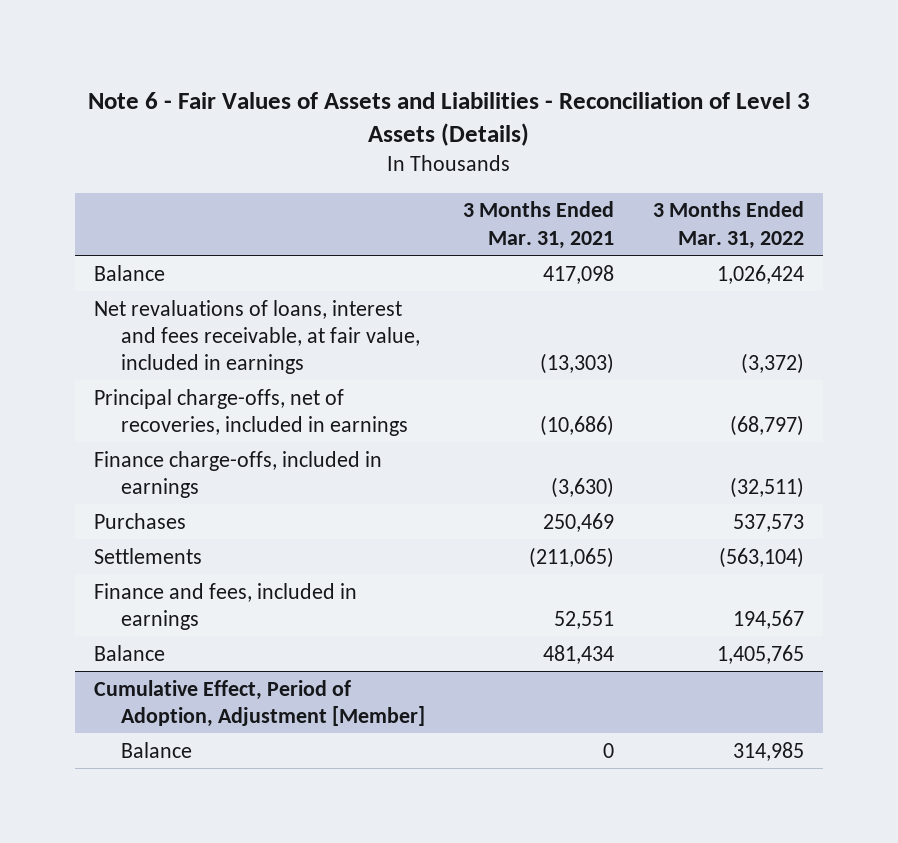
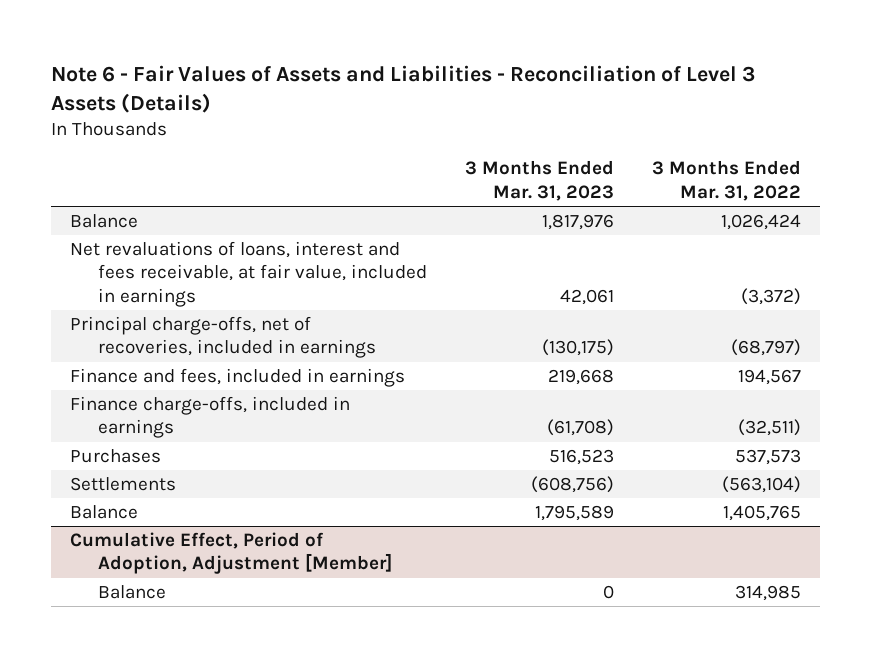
- | 3 Months Ended Mar. 31, 2021 | 3 Months Ended Mar. 31, 2022
+ | 3 Months Ended Mar. 31, 2023 | 3 Months Ended Mar. 31, 2022
moved up: Finance and fees, included in earnings | 219,668 | 194,567

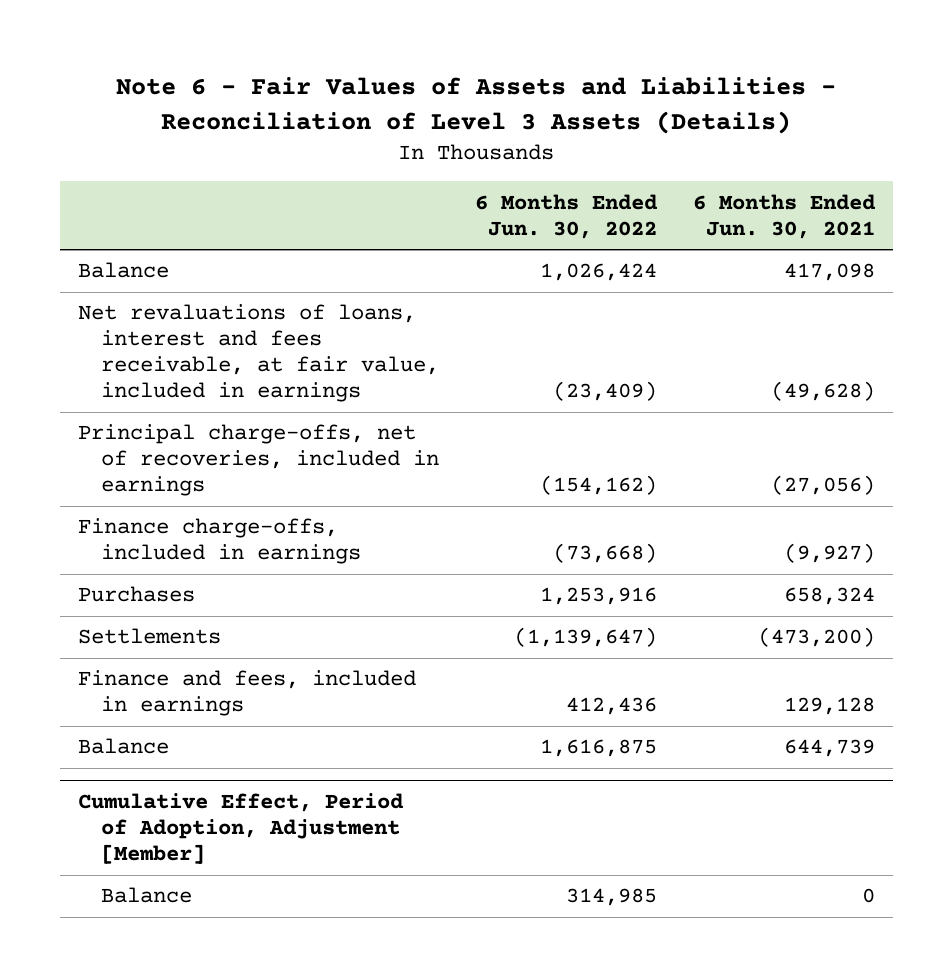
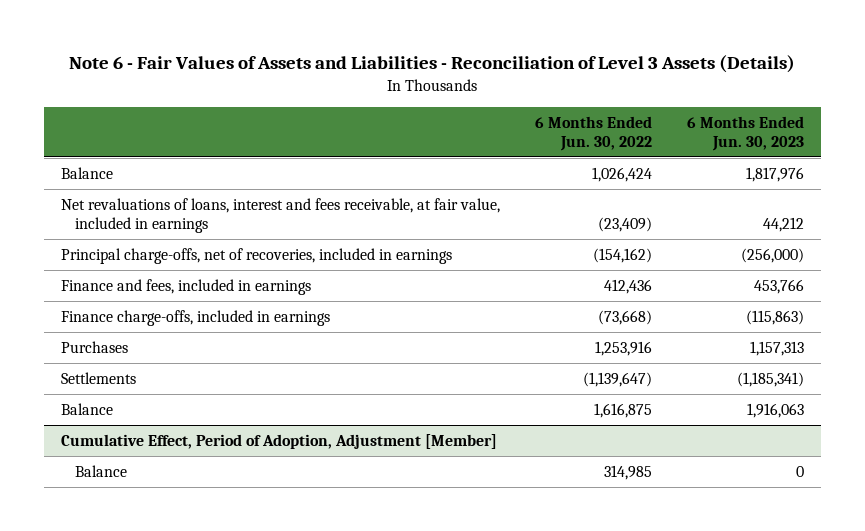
- | 6 Months Ended Jun. 30, 2022 | 6 Months Ended Jun. 30, 2021
+ | 6 Months Ended Jun. 30, 2022 | 6 Months Ended Jun. 30, 2023
moved up: Finance and fees, included in earnings | 412,436 | 453,766

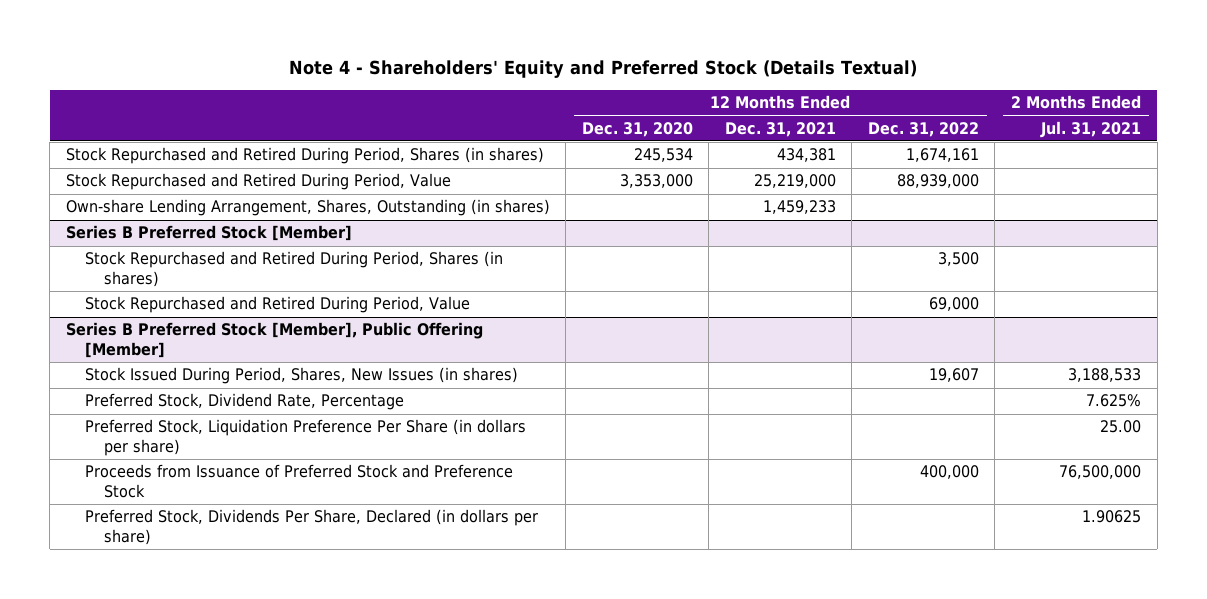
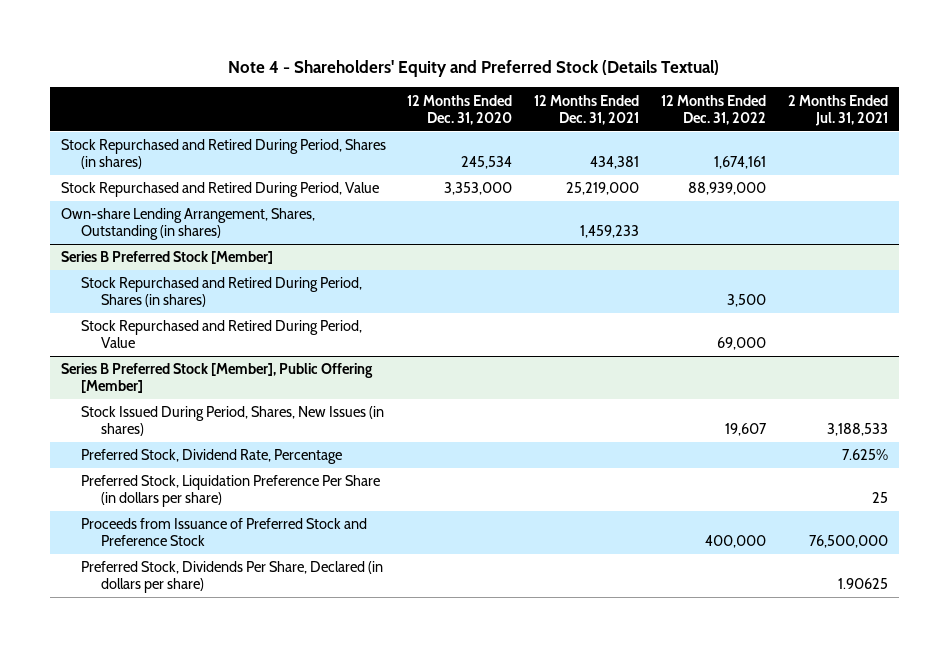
@ Series B Preferred Stock [Member], Public Offering [Member]
- Preferred Stock, Liquidation Preference Per Share (in dollars per share) | | | | 25.00
+ Preferred Stock, Liquidation Preference Per Share (in dollars per share) | | | | 25

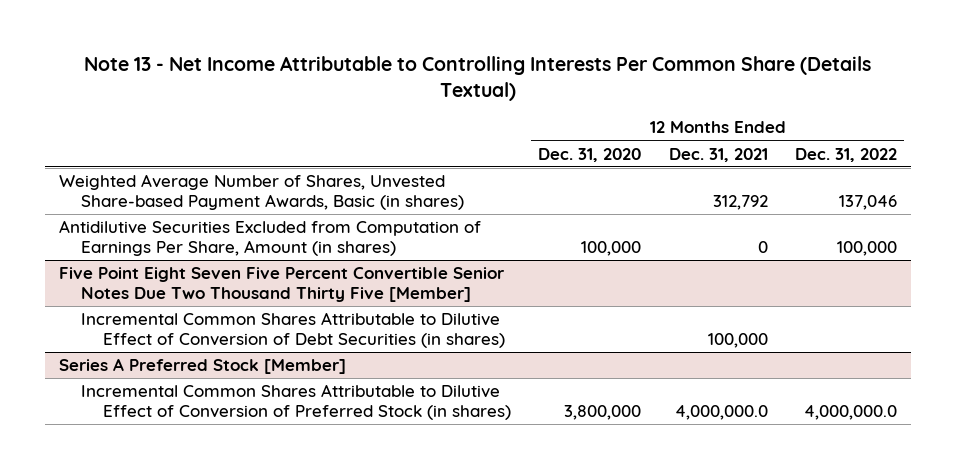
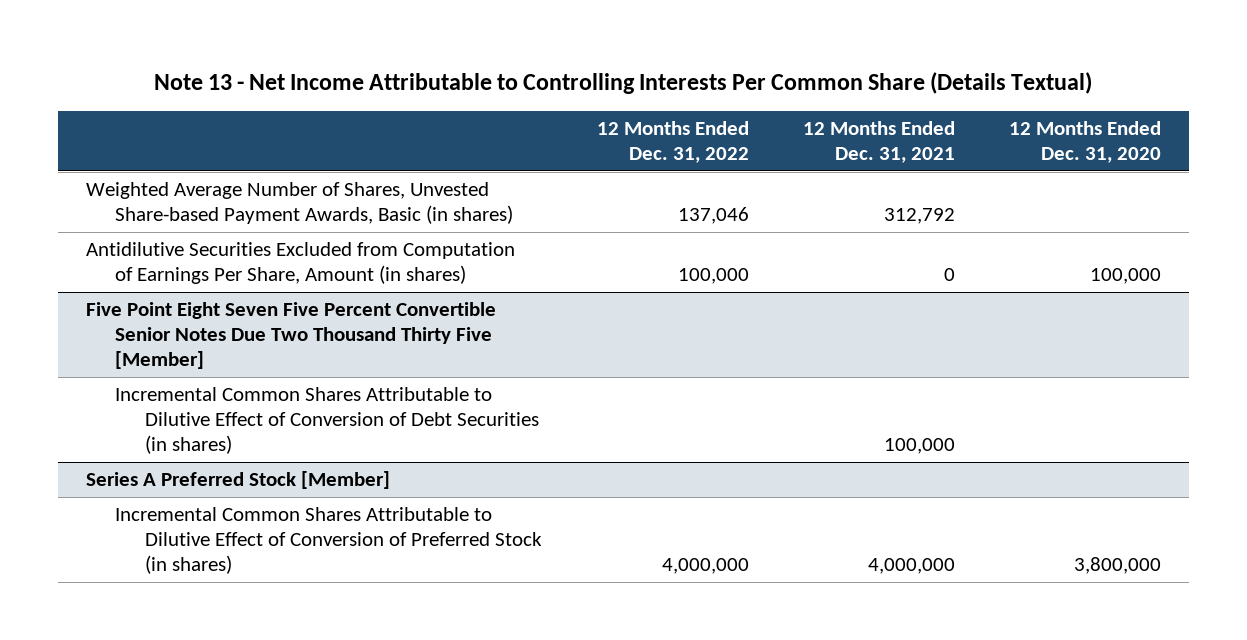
- | 12 Months Ended Dec. 31, 2020 | 12 Months Ended Dec. 31, 2021 | 12 Months Ended Dec. 31, 2022
+ | 12 Months Ended Dec. 31, 2022 | 12 Months Ended Dec. 31, 2021 | 12 Months Ended Dec. 31, 2020
@ Series A Preferred Stock [Member]
- Incremental Common Shares Attributable to Dilutive Effect of Conversion of Preferred Stock (in shares) | 3,800,000 | 4,000,000.0 | 4,000,000.0
+ Incremental Common Shares Attributable to Dilutive Effect of Conversion of Preferred Stock (in shares) | 4,000,000 | 4,000,000 | 3,800,000

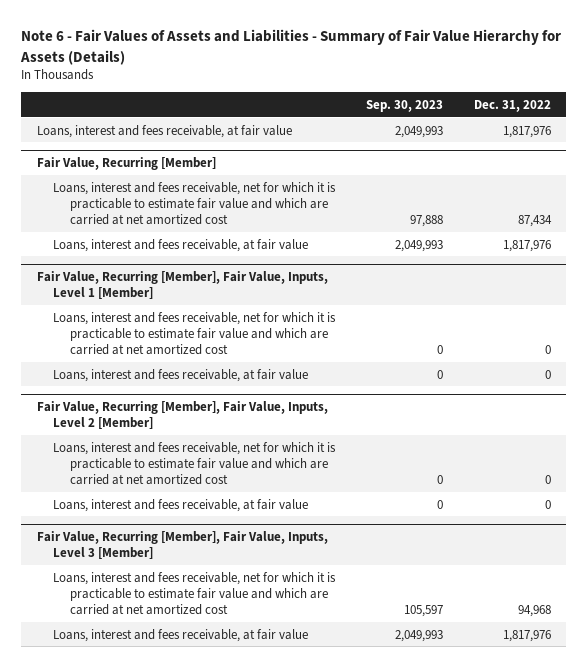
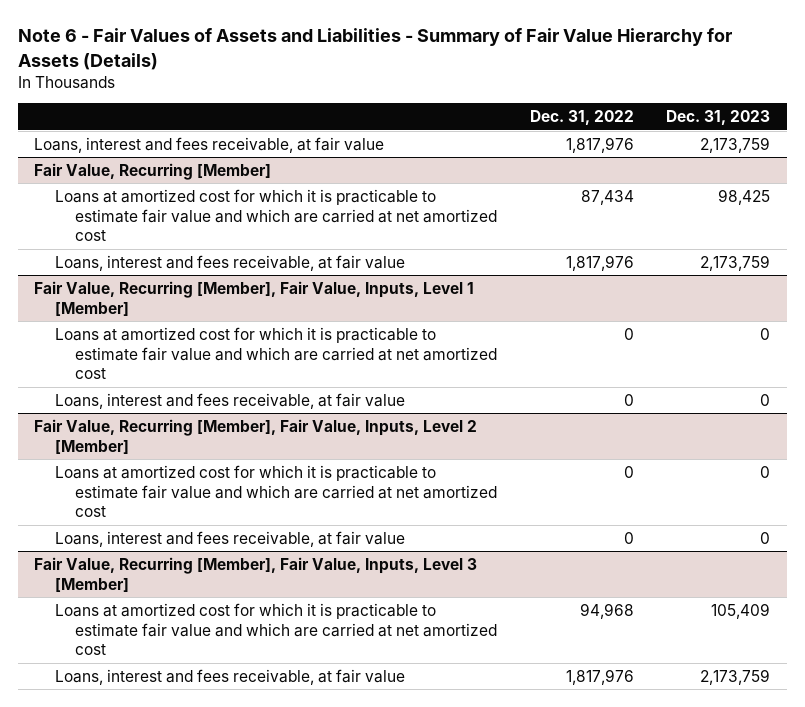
- | Sep. 30, 2023 | Dec. 31, 2022
+ | Dec. 31, 2022 | Dec. 31, 2023
@ Fair Value, Recurring [Member]
- Loans, interest and fees receivable, net for which it is practicable to estimate fair value and which are carried at net amortized cost | 97,888 | 87,434
+ Loans at amortized cost for which it is practicable to estimate fair value and which are carried at net amortized cost | 87,434 | 98,425
@ Fair Value, Recurring [Member], Fair Value, Inputs, Level 1 [Member]
- Loans, interest and fees receivable, net for which it is practicable to estimate fair value and which are carried at net amortized cost | 0 | 0
+ Loans at amortized cost for which it is practicable to estimate fair value and which are carried at net amortized cost | 0 | 0
@ Fair Value, Recurring [Member], Fair Value, Inputs, Level 2 [Member]
- Loans, interest and fees receivable, net for which it is practicable to estimate fair value and which are carried at net amortized cost | 0 | 0
+ Loans at amortized cost for which it is practicable to estimate fair value and which are carried at net amortized cost | 0 | 0
@ Fair Value, Recurring [Member], Fair Value, Inputs, Level 3 [Member]
- Loans, interest and fees receivable, net for which it is practicable to estimate fair value and which are carried at net amortized cost | 105,597 | 94,968
+ Loans at amortized cost for which it is practicable to estimate fair value and which are carried at net amortized cost | 94,968 | 105,409

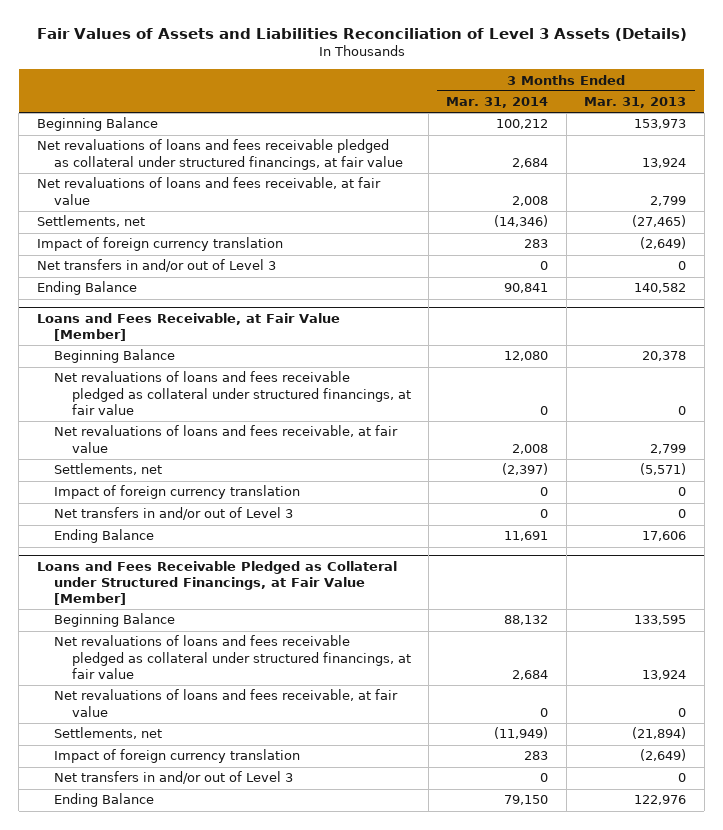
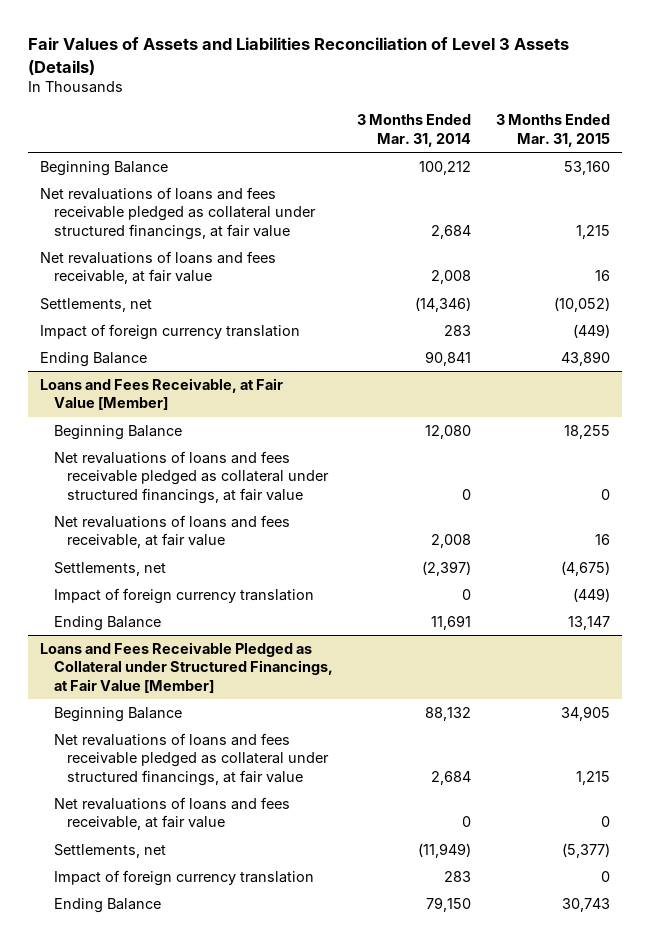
- | 3 Months Ended Mar. 31, 2014 | 3 Months Ended Mar. 31, 2013
+ | 3 Months Ended Mar. 31, 2014 | 3 Months Ended Mar. 31, 2015
- Net transfers in and/or out of Level 3 | 0 | 0
@ Loans and Fees Receivable, at Fair Value [Member]
- Net transfers in and/or out of Level 3 | 0 | 0
@ Loans and Fees Receivable Pledged as Collateral under Structured Financings, at Fair Value [Member]
- Net transfers in and/or out of Level 3 | 0 | 0

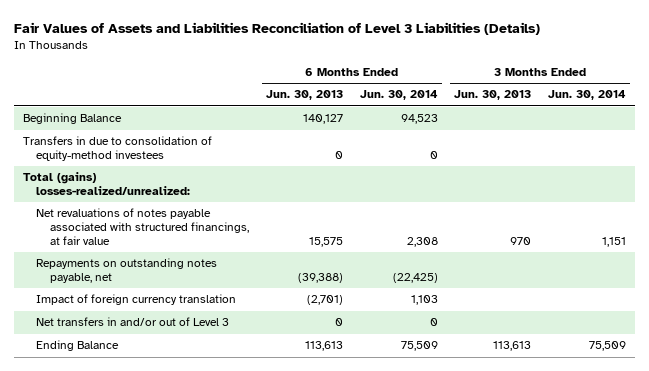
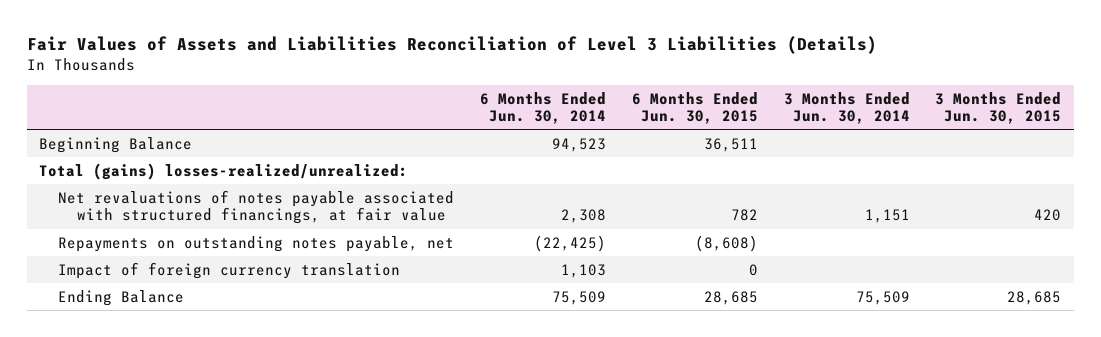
- | 6 Months Ended Jun. 30, 2013 | 6 Months Ended Jun. 30, 2014 | 3 Months Ended Jun. 30, 2013 | 3 Months Ended Jun. 30, 2014
+ | 6 Months Ended Jun. 30, 2014 | 6 Months Ended Jun. 30, 2015 | 3 Months Ended Jun. 30, 2014 | 3 Months Ended Jun. 30, 2015
- Transfers in due to consolidation of equity-method investees | 0 | 0 | |
- Net transfers in and/or out of Level 3 | 0 | 0 | |

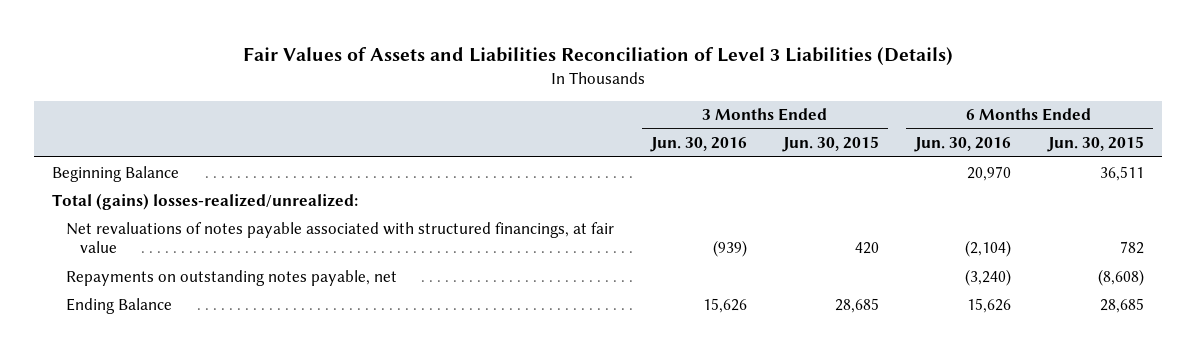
- | 6 Months Ended Jun. 30, 2014 | 6 Months Ended Jun. 30, 2015 | 3 Months Ended Jun. 30, 2014 | 3 Months Ended Jun. 30, 2015
+ | 3 Months Ended Jun. 30, 2016 | 3 Months Ended Jun. 30, 2015 | 6 Months Ended Jun. 30, 2016 | 6 Months Ended Jun. 30, 2015
- Impact of foreign currency translation | 1,103 | 0 | |

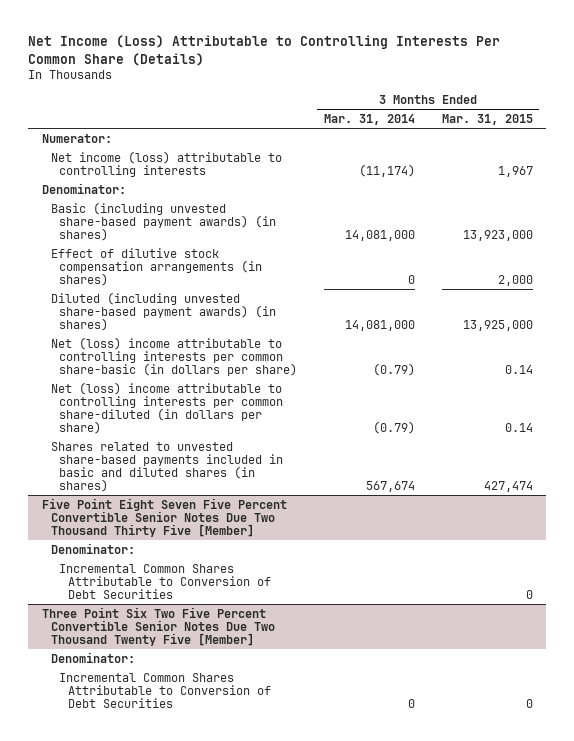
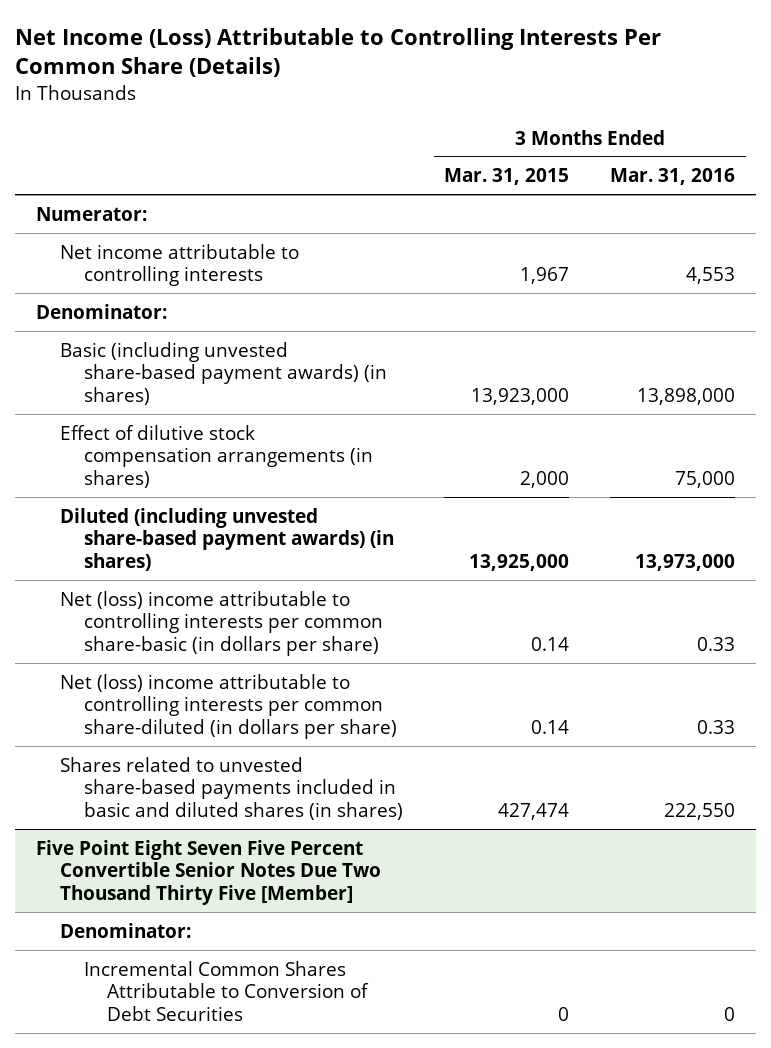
- | 3 Months Ended Mar. 31, 2014 | 3 Months Ended Mar. 31, 2015
+ | 3 Months Ended Mar. 31, 2015 | 3 Months Ended Mar. 31, 2016
- Net income (loss) attributable to controlling interests | (11,174) | 1,967
+ Net income attributable to controlling interests | 1,967 | 4,553
- Three Point Six Two Five Percent Convertible Senior Notes Due Two Thousand Twenty Five [Member]
- Denominator:
- Incremental Common Shares Attributable to Conversion of Debt Securities | 0 | 0

